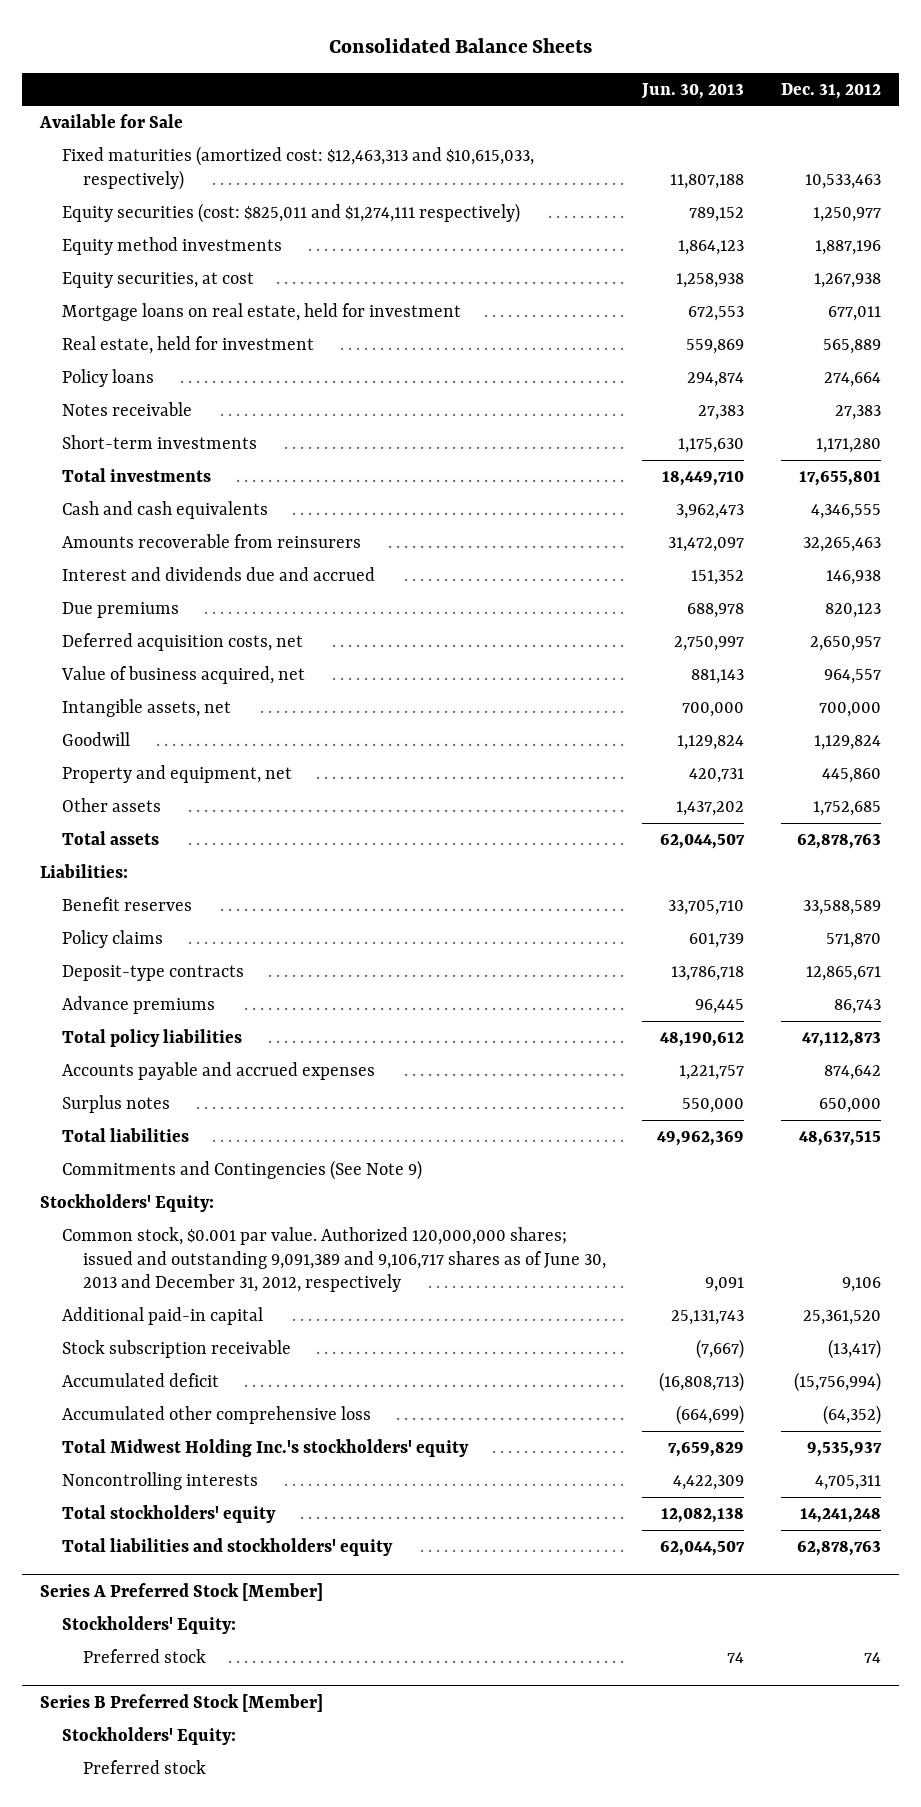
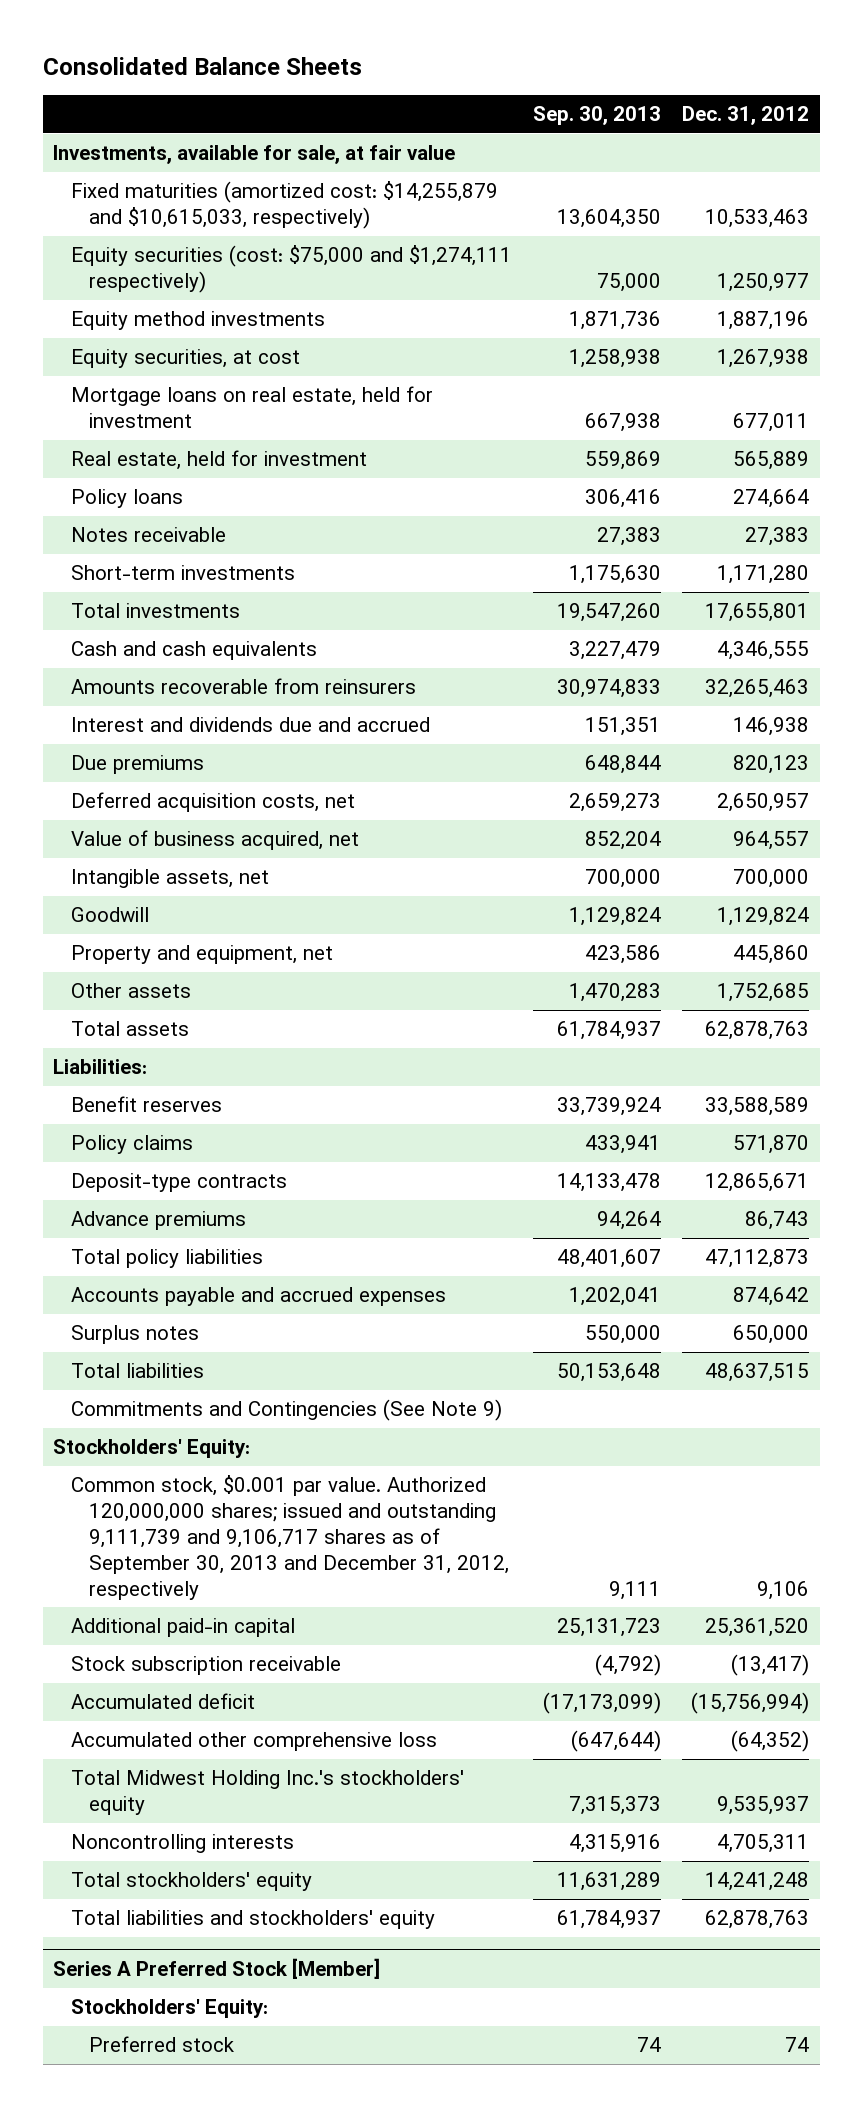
- | Jun. 30, 2013 | Dec. 31, 2012
+ | Sep. 30, 2013 | Dec. 31, 2012
- Available for Sale
- Fixed maturities (amortized cost: $12,463,313 and $10,615,033, respectively) | 11,807,188 | 10,533,463
- Equity securities (cost: $825,011 and $1,274,111 respectively) | 789,152 | 1,250,977
+ Investments, available for sale, at fair value
+ Fixed maturities (amortized cost: $14,255,879 and $10,615,033, respectively) | 13,604,350 | 10,533,463
+ Equity securities (cost: $75,000 and $1,274,111 respectively) | 75,000 | 1,250,977
- Common stock, $0.001 par value. Authorized 120,000,000 shares; issued and outstanding 9,091,389 and 9,106,717 shares as of June 30, 2013 and December 31, 2012, respectively | 9,091 | 9,106
+ Common stock, $0.001 par value. Authorized 120,000,000 shares; issued and outstanding 9,111,739 and 9,106,717 shares as of September 30, 2013 and December 31, 2012, respectively | 9,111 | 9,106
- Series B Preferred Stock [Member]
- Stockholders' Equity:
- Preferred stock

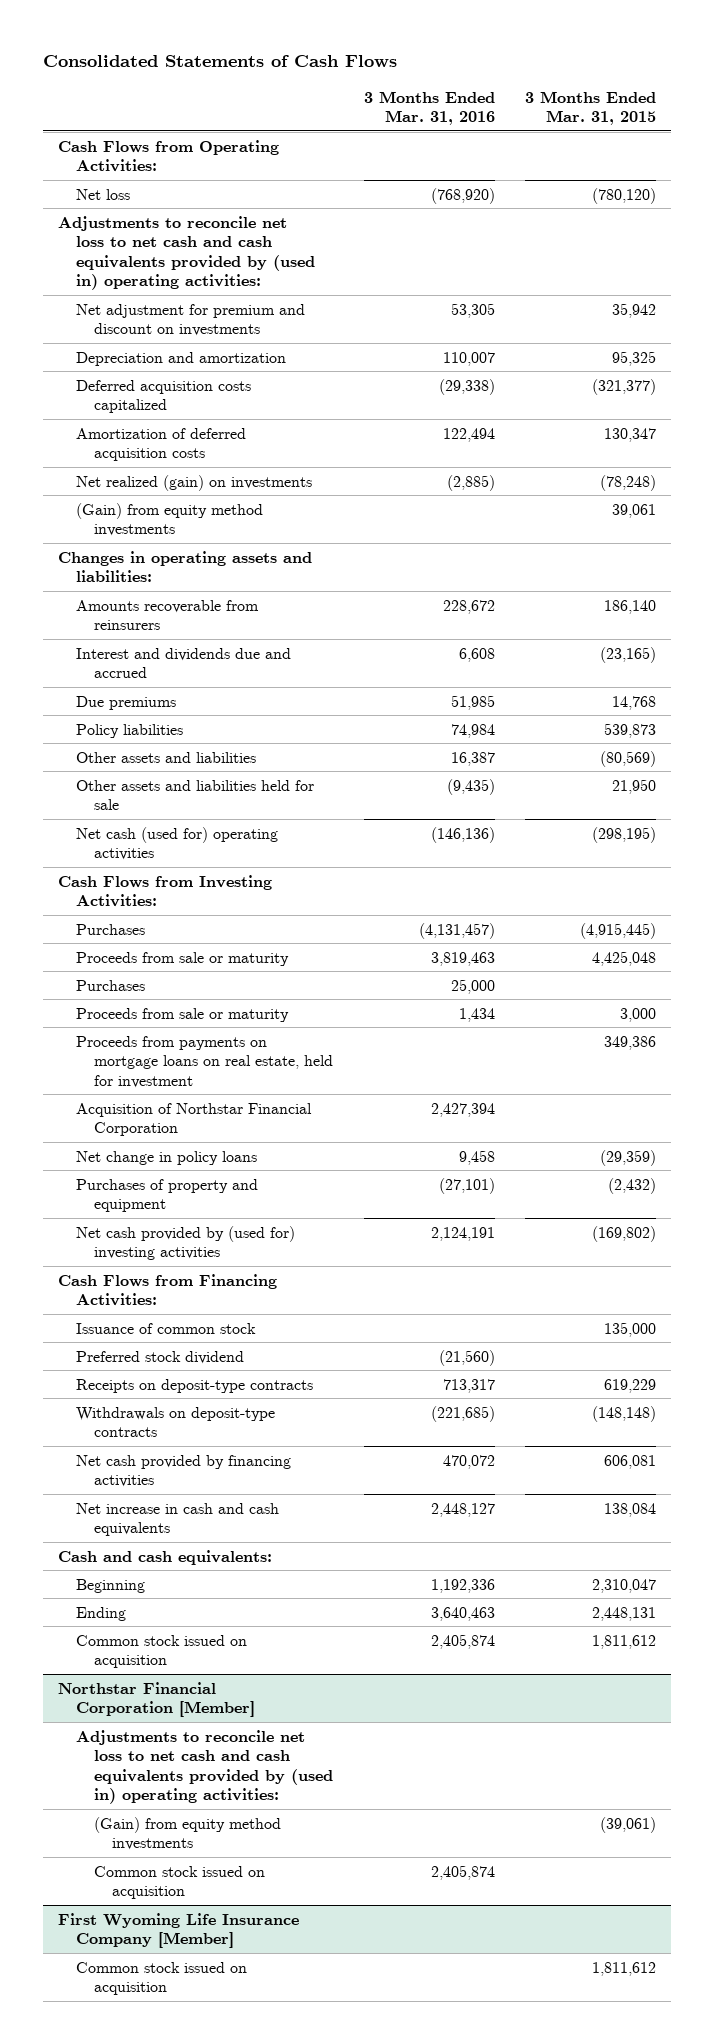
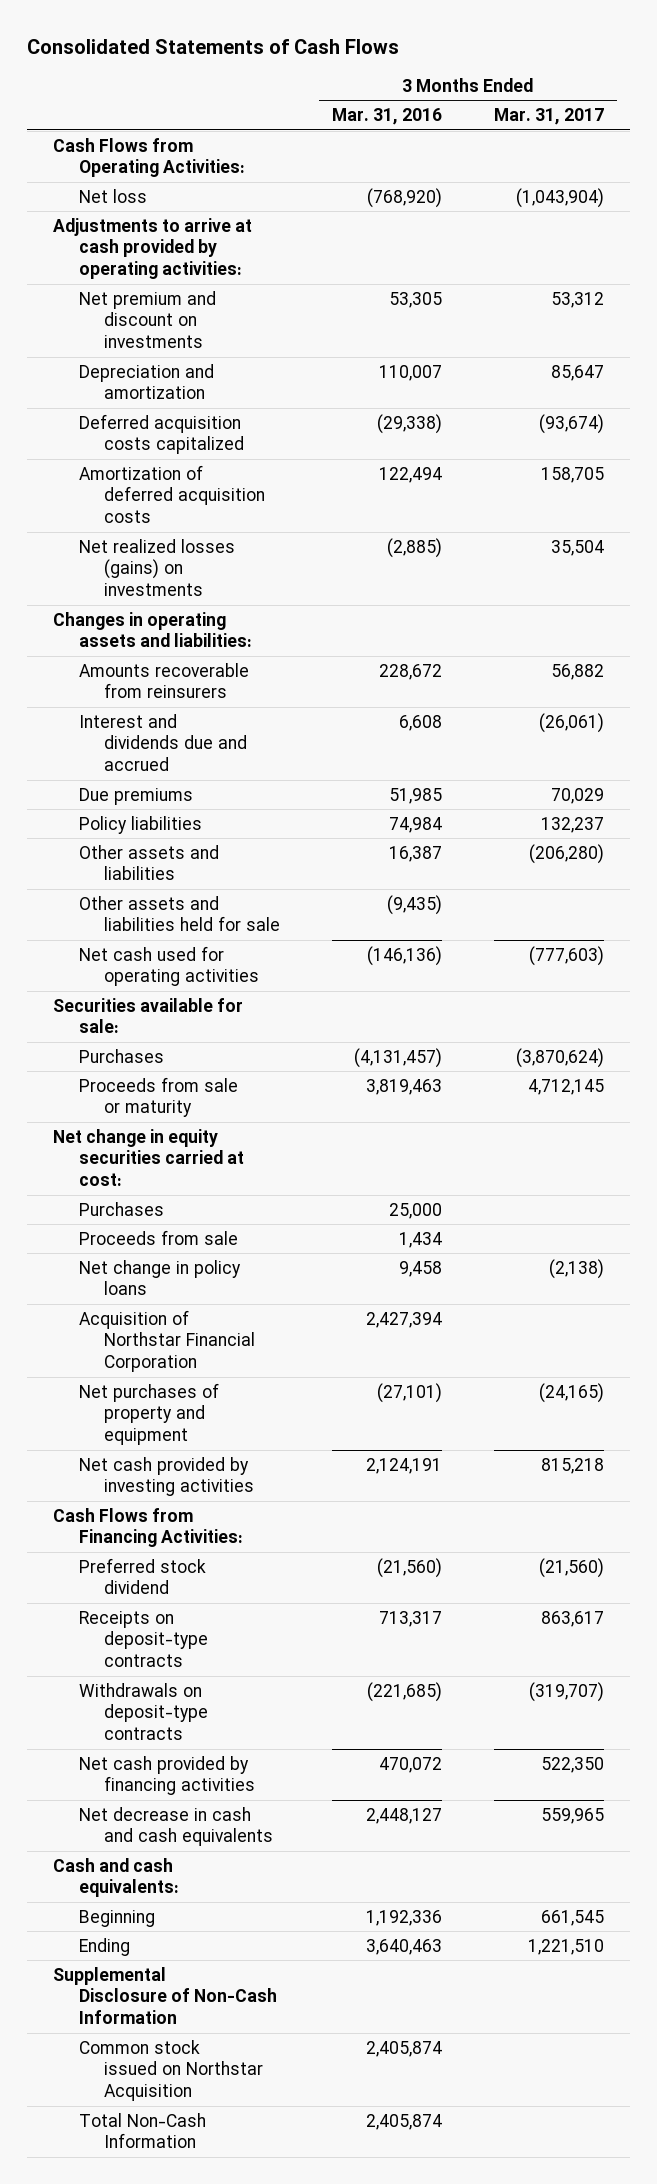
- | 3 Months Ended Mar. 31, 2016 | 3 Months Ended Mar. 31, 2015
+ | 3 Months Ended Mar. 31, 2016 | 3 Months Ended Mar. 31, 2017
- Adjustments to reconcile net loss to net cash and cash equivalents provided by (used in) operating activities:
- Net adjustment for premium and discount on investments | 53,305 | 35,942
+ Adjustments to arrive at cash provided by operating activities:
+ Net premium and discount on investments | 53,305 | 53,312
- Net realized (gain) on investments | (2,885) | (78,248)
- (Gain) from equity method investments | | 39,061
+ Net realized losses (gains) on investments | (2,885) | 35,504
- Net cash (used for) operating activities | (146,136) | (298,195)
- Cash Flows from Investing Activities:
+ Net cash used for operating activities | (146,136) | (777,603)
+ Securities available for sale:
+ Net change in equity securities carried at cost:
- Proceeds from sale or maturity | 1,434 | 3,000
- Proceeds from payments on mortgage loans on real estate, held for investment | | 349,386
+ Proceeds from sale | 1,434 |
- Purchases of property and equipment | (27,101) | (2,432)
- Net cash provided by (used for) investing activities | 2,124,191 | (169,802)
moved down: Acquisition of Northstar Financial Corporation | 2,427,394 |
+ Net purchases of property and equipment | (27,101) | (24,165)
+ Net cash provided by investing activities | 2,124,191 | 815,218
- Issuance of common stock | | 135,000
- Net increase in cash and cash equivalents | 2,448,127 | 138,084
+ Net decrease in cash and cash equivalents | 2,448,127 | 559,965
- Common stock issued on acquisition | 2,405,874 | 1,811,612
- Northstar Financial Corporation [Member]
- Adjustments to reconcile net loss to net cash and cash equivalents provided by (used in) operating activities:
- (Gain) from equity method investments | | (39,061)
- Common stock issued on acquisition | 2,405,874 |
- First Wyoming Life Insurance Company [Member]
- Common stock issued on acquisition | | 1,811,612
+ Supplemental Disclosure of Non-Cash Information
+ Common stock issued on Northstar Acquisition | 2,405,874 |
+ Total Non-Cash Information | 2,405,874 |

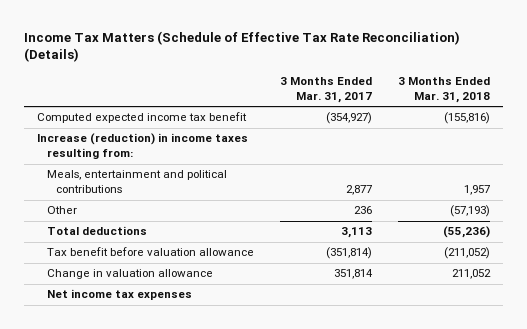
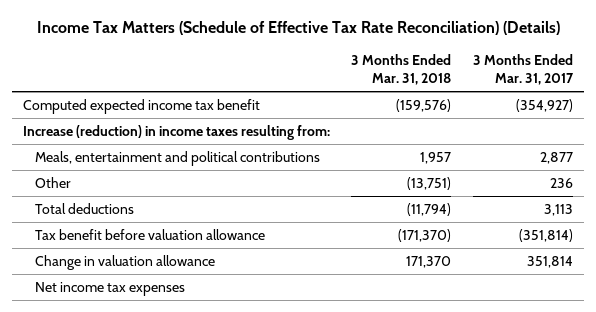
- | 3 Months Ended Mar. 31, 2017 | 3 Months Ended Mar. 31, 2018
+ | 3 Months Ended Mar. 31, 2018 | 3 Months Ended Mar. 31, 2017
- Computed expected income tax benefit | (354,927) | (155,816)
+ Computed expected income tax benefit | (159,576) | (354,927)
- Other | 236 | (57,193)
- Total deductions | 3,113 | (55,236)
- Tax benefit before valuation allowance | (351,814) | (211,052)
- Change in valuation allowance | 351,814 | 211,052
+ Other | (13,751) | 236
+ Total deductions | (11,794) | 3,113
+ Tax benefit before valuation allowance | (171,370) | (351,814)
+ Change in valuation allowance | 171,370 | 351,814

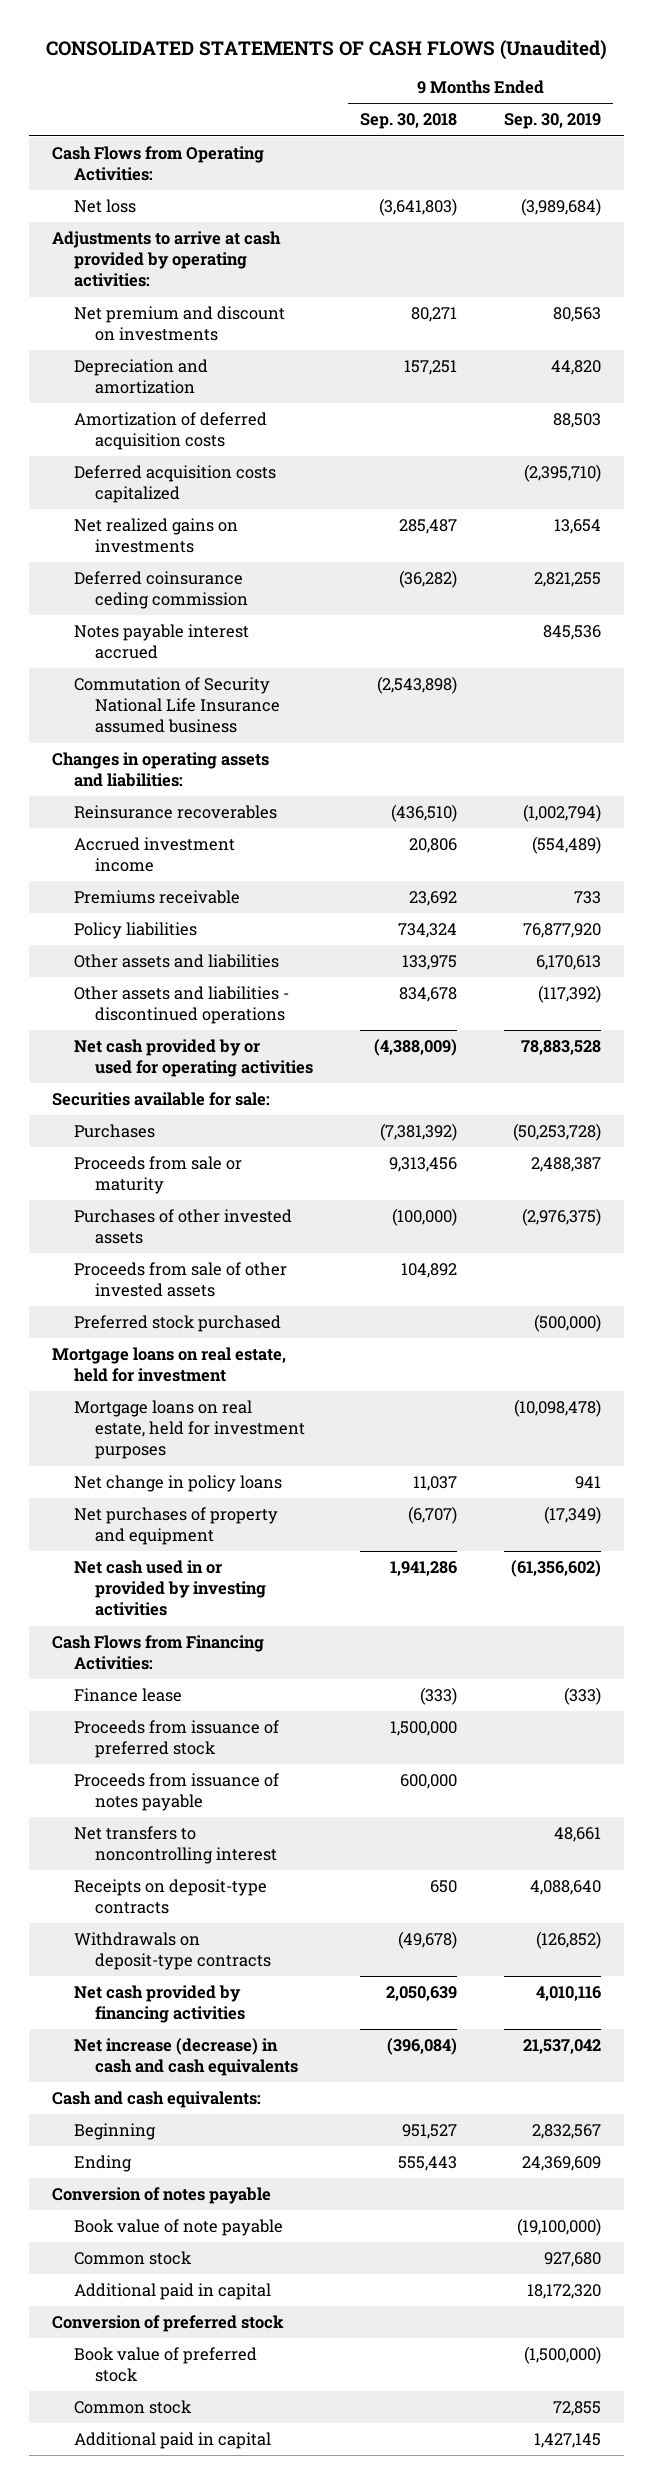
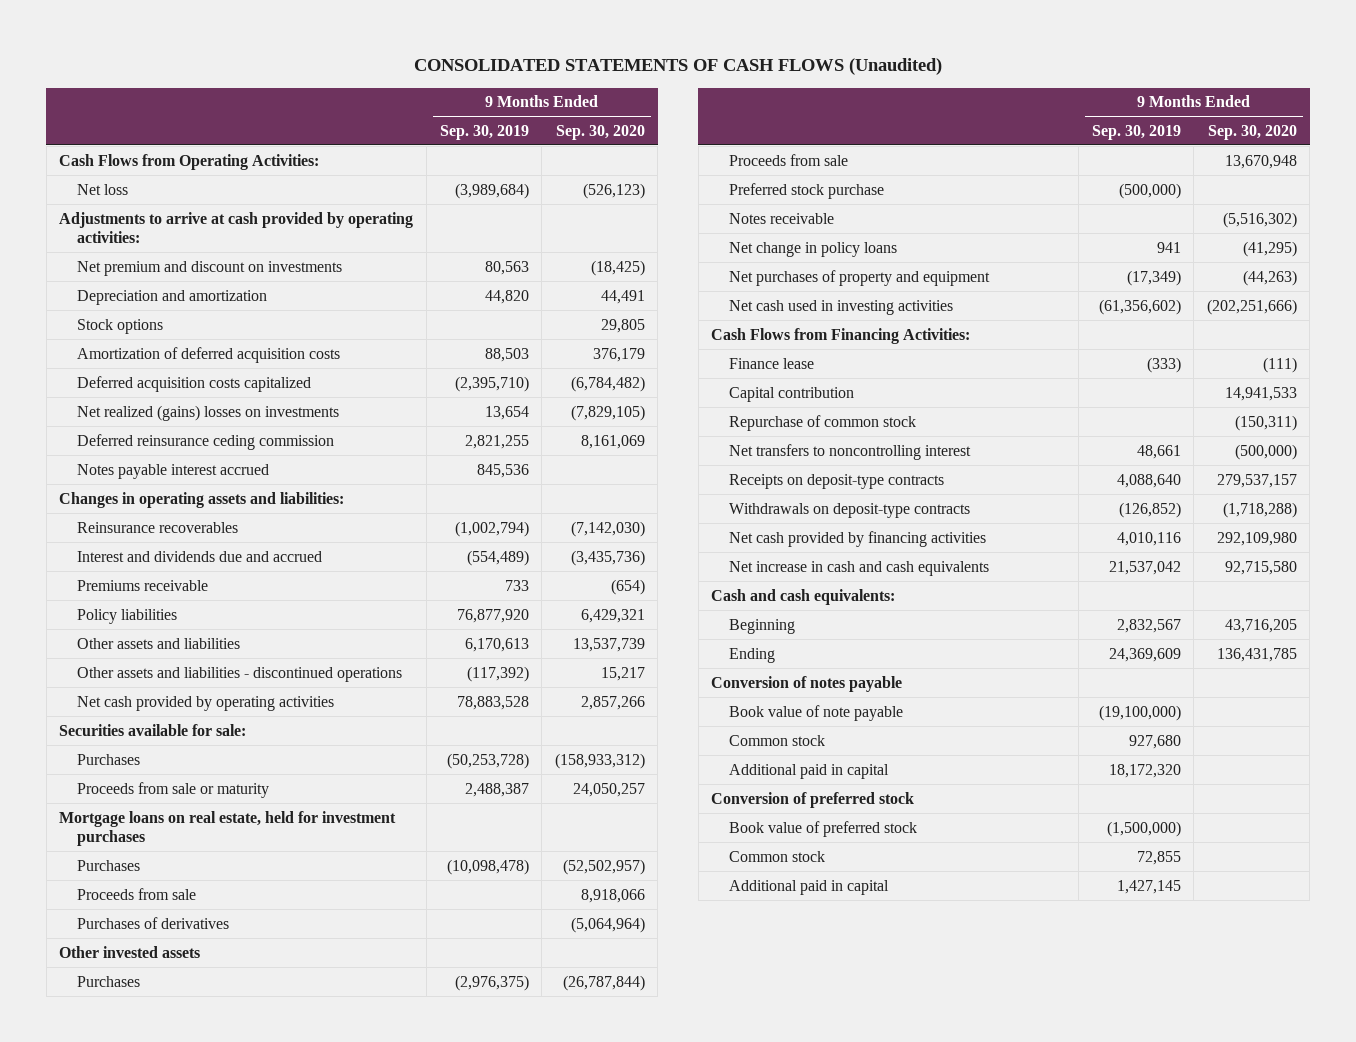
- | 9 Months Ended Sep. 30, 2018 | 9 Months Ended Sep. 30, 2019
+ | 9 Months Ended Sep. 30, 2019 | 9 Months Ended Sep. 30, 2020
+ Stock options | | 29,805
- Net realized gains on investments | 285,487 | 13,654
- Deferred coinsurance ceding commission | (36,282) | 2,821,255
+ Net realized (gains) losses on investments | 13,654 | (7,829,105)
+ Deferred reinsurance ceding commission | 2,821,255 | 8,161,069
- Commutation of Security National Life Insurance assumed business | (2,543,898) |
- Accrued investment income | 20,806 | (554,489)
+ Interest and dividends due and accrued | (554,489) | (3,435,736)
- Net cash provided by or used for operating activities | (4,388,009) | 78,883,528
+ Net cash provided by operating activities | 78,883,528 | 2,857,266
- Purchases of other invested assets | (100,000) | (2,976,375)
- Proceeds from sale of other invested assets | 104,892 |
- Preferred stock purchased | | (500,000)
- Mortgage loans on real estate, held for investment
- Mortgage loans on real estate, held for investment purposes | | (10,098,478)
+ Mortgage loans on real estate, held for investment purchases
+ Purchases | (10,098,478) | (52,502,957)
+ Proceeds from sale | | 8,918,066
+ Purchases of derivatives | | (5,064,964)
+ Other invested assets
+ Purchases | (2,976,375) | (26,787,844)
+ Proceeds from sale | | 13,670,948
+ Preferred stock purchase | (500,000) |
+ Notes receivable | | (5,516,302)
- Net cash used in or provided by investing activities | 1,941,286 | (61,356,602)
+ Net cash used in investing activities | (61,356,602) | (202,251,666)
- Proceeds from issuance of preferred stock | 1,500,000 |
- Proceeds from issuance of notes payable | 600,000 |
+ Capital contribution | | 14,941,533
+ Repurchase of common stock | | (150,311)
- Net increase (decrease) in cash and cash equivalents | (396,084) | 21,537,042
+ Net increase in cash and cash equivalents | 21,537,042 | 92,715,580

